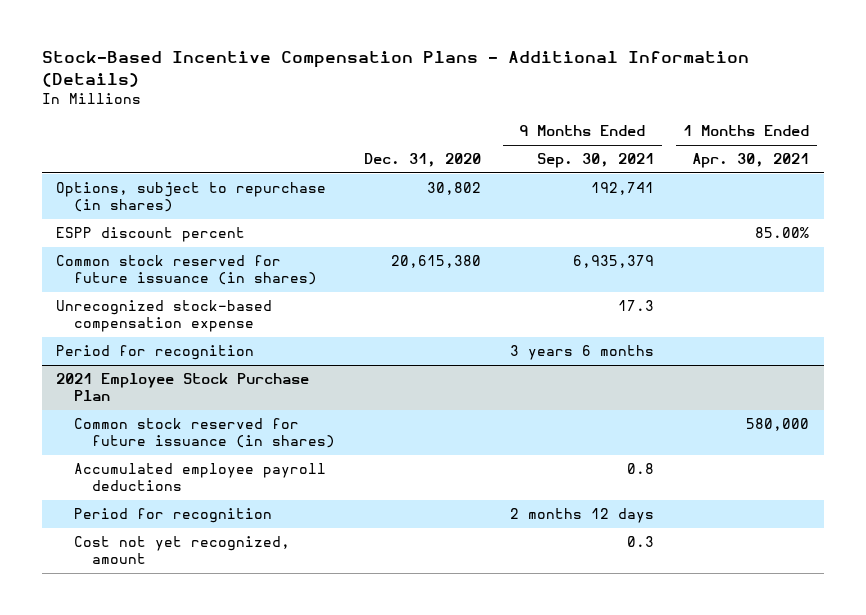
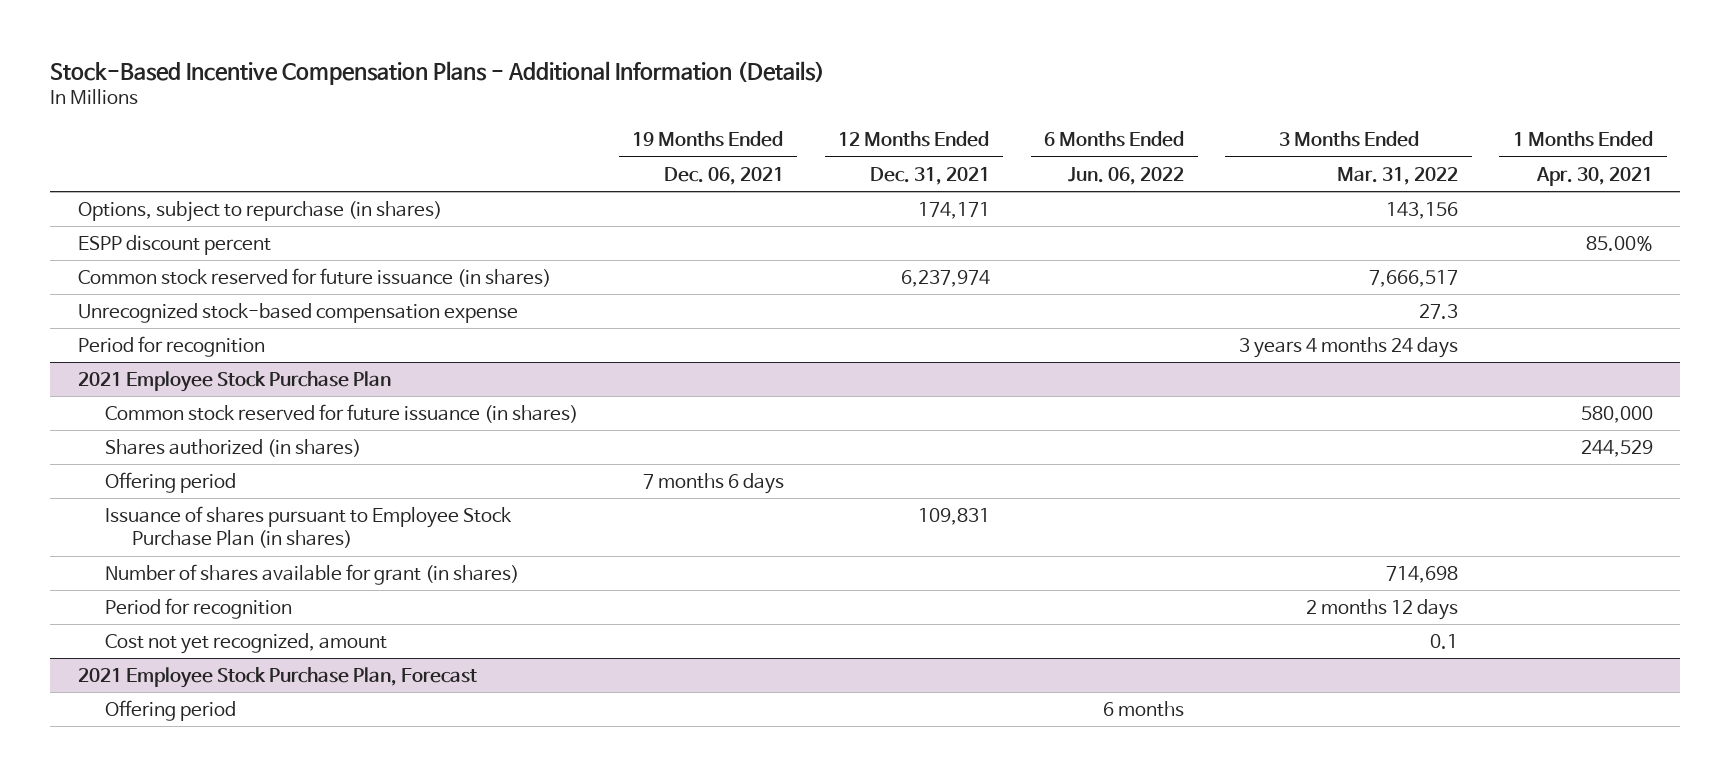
- | Dec. 31, 2020 | 9 Months Ended Sep. 30, 2021 | 1 Months Ended Apr. 30, 2021
+ | 19 Months Ended Dec. 06, 2021 | 12 Months Ended Dec. 31, 2021 | 6 Months Ended Jun. 06, 2022 | 3 Months Ended Mar. 31, 2022 | 1 Months Ended Apr. 30, 2021
@ 2021 Employee Stock Purchase Plan
- Accumulated employee payroll deductions | | 0.8 |
+ Shares authorized (in shares) | | | | | 244,529
+ Offering period | 7 months 6 days | | | |
+ Issuance of shares pursuant to Employee Stock Purchase Plan (in shares) | | 109,831 | | |
+ Number of shares available for grant (in shares) | | | | 714,698 |
+ 2021 Employee Stock Purchase Plan, Forecast
+ Offering period | | | 6 months | |

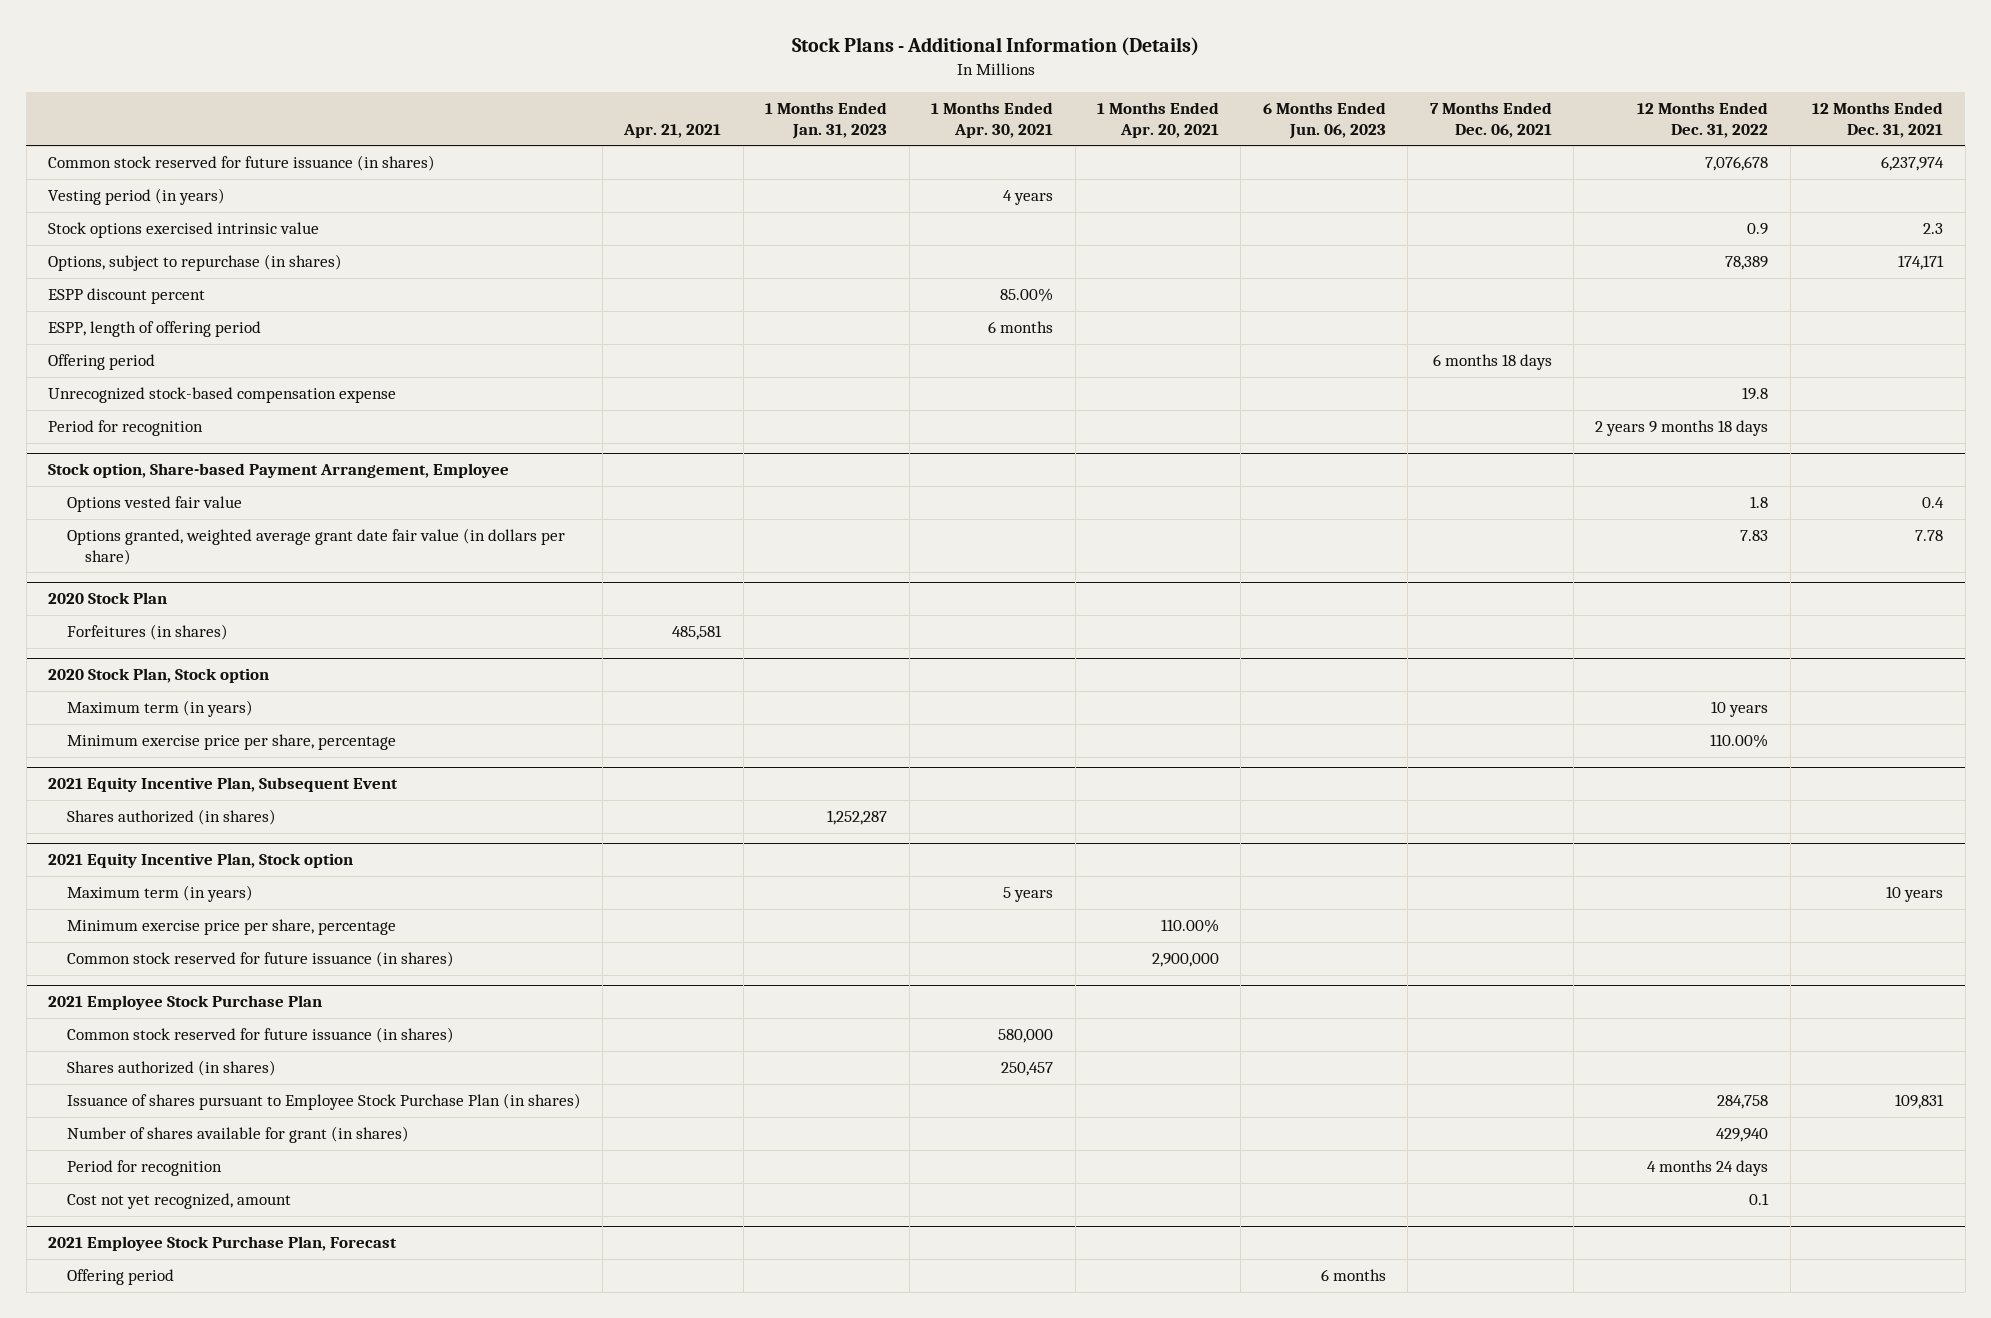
- Stock-Based Incentive Compensation Plans - Additional Information (Details)
+ Stock Plans - Additional Information (Details)
- | 19 Months Ended Dec. 06, 2021 | 12 Months Ended Dec. 31, 2021 | 6 Months Ended Jun. 06, 2022 | 3 Months Ended Mar. 31, 2022 | 1 Months Ended Apr. 30, 2021
+ | Apr. 21, 2021 | 1 Months Ended Jan. 31, 2023 | 1 Months Ended Apr. 30, 2021 | 1 Months Ended Apr. 20, 2021 | 6 Months Ended Jun. 06, 2023 | 7 Months Ended Dec. 06, 2021 | 12 Months Ended Dec. 31, 2022 | 12 Months Ended Dec. 31, 2021
moved up: Common stock reserved for future issuance (in shares) | | | | | | | 7,076,678 | 6,237,974
+ Vesting period (in years) | | | 4 years | | | | |
+ Stock options exercised intrinsic value | | | | | | | 0.9 | 2.3
+ ESPP, length of offering period | | | 6 months | | | | |
+ Offering period | | | | | | 6 months 18 days | |
+ Stock option, Share-based Payment Arrangement, Employee
+ Options vested fair value | | | | | | | 1.8 | 0.4
+ Options granted, weighted average grant date fair value (in dollars per share) | | | | | | | 7.83 | 7.78
+ 2020 Stock Plan
+ Forfeitures (in shares) | 485,581 | | | | | | |
+ 2020 Stock Plan, Stock option
+ Maximum term (in years) | | | | | | | 10 years |
+ Minimum exercise price per share, percentage | | | | | | | 110.00% |
+ 2021 Equity Incentive Plan, Subsequent Event
+ Shares authorized (in shares) | | 1,252,287 | | | | | |
+ 2021 Equity Incentive Plan, Stock option
+ Maximum term (in years) | | | 5 years | | | | | 10 years
+ Minimum exercise price per share, percentage | | | | 110.00% | | | |
+ Common stock reserved for future issuance (in shares) | | | | 2,900,000 | | | |
@ 2021 Employee Stock Purchase Plan
- Shares authorized (in shares) | | | | | 244,529
- Offering period | 7 months 6 days | | | |
+ Shares authorized (in shares) | | | 250,457 | | | | |

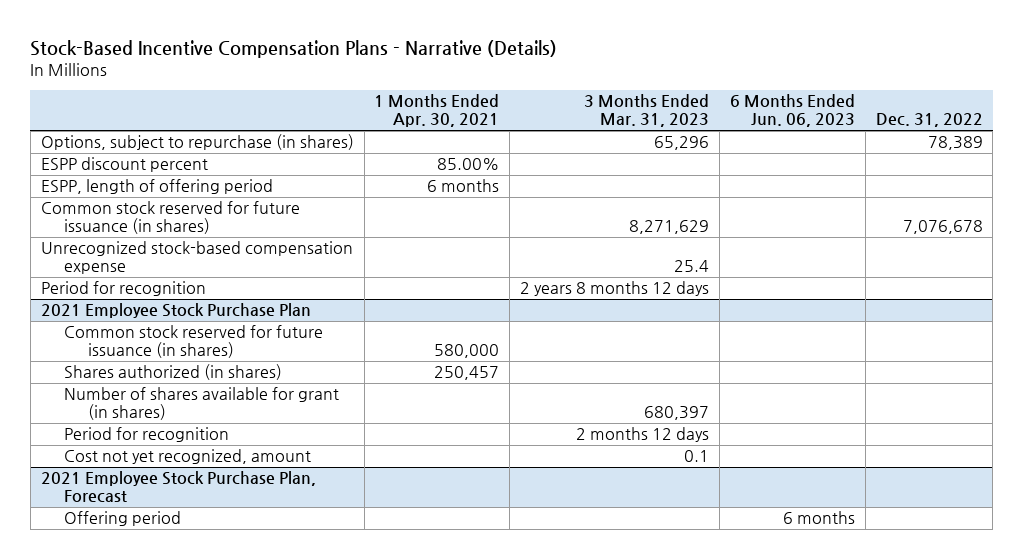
- Stock Plans - Additional Information (Details)
+ Stock-Based Incentive Compensation Plans - Narrative (Details)
- | Apr. 21, 2021 | 1 Months Ended Jan. 31, 2023 | 1 Months Ended Apr. 30, 2021 | 1 Months Ended Apr. 20, 2021 | 6 Months Ended Jun. 06, 2023 | 7 Months Ended Dec. 06, 2021 | 12 Months Ended Dec. 31, 2022 | 12 Months Ended Dec. 31, 2021
+ | 1 Months Ended Apr. 30, 2021 | 3 Months Ended Mar. 31, 2023 | 6 Months Ended Jun. 06, 2023 | Dec. 31, 2022
- Vesting period (in years) | | | 4 years | | | | |
- Stock options exercised intrinsic value | | | | | | | 0.9 | 2.3
- Offering period | | | | | | 6 months 18 days | |
moved down: Common stock reserved for future issuance (in shares) | | 8,271,629 | | 7,076,678
- Stock option, Share-based Payment Arrangement, Employee
- Options vested fair value | | | | | | | 1.8 | 0.4
- Options granted, weighted average grant date fair value (in dollars per share) | | | | | | | 7.83 | 7.78
- 2020 Stock Plan
- Forfeitures (in shares) | 485,581 | | | | | | |
- 2020 Stock Plan, Stock option
- Maximum term (in years) | | | | | | | 10 years |
- Minimum exercise price per share, percentage | | | | | | | 110.00% |
- 2021 Equity Incentive Plan, Subsequent Event
- Shares authorized (in shares) | | 1,252,287 | | | | | |
- 2021 Equity Incentive Plan, Stock option
- Maximum term (in years) | | | 5 years | | | | | 10 years
- Minimum exercise price per share, percentage | | | | 110.00% | | | |
- Common stock reserved for future issuance (in shares) | | | | 2,900,000 | | | |
@ 2021 Employee Stock Purchase Plan
- Issuance of shares pursuant to Employee Stock Purchase Plan (in shares) | | | | | | | 284,758 | 109,831

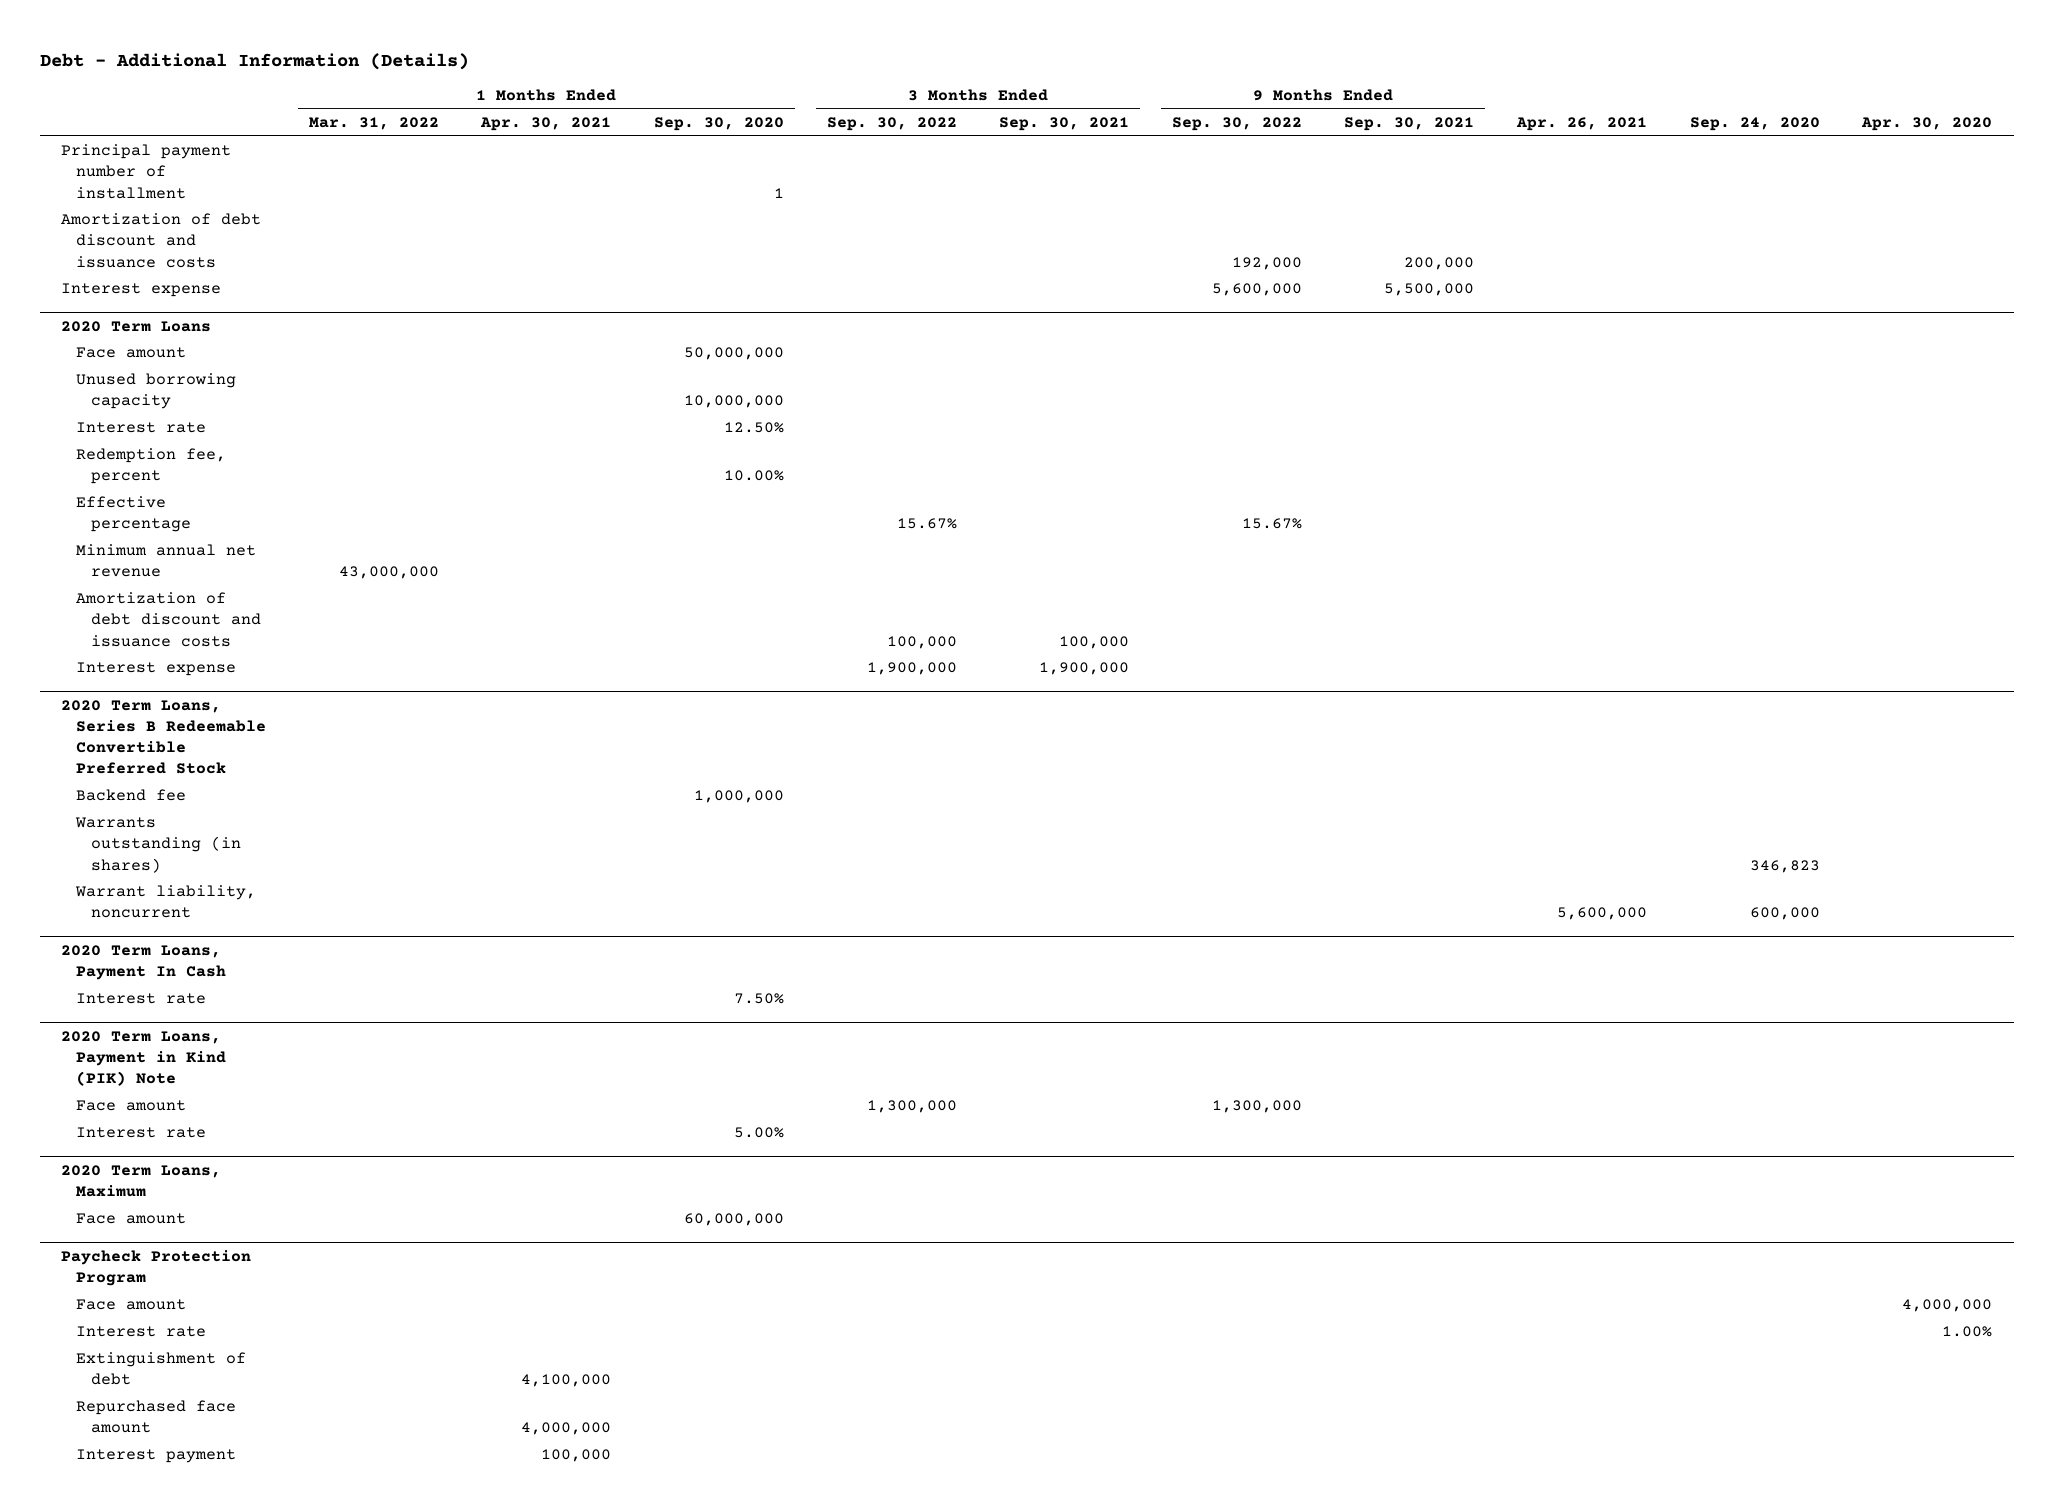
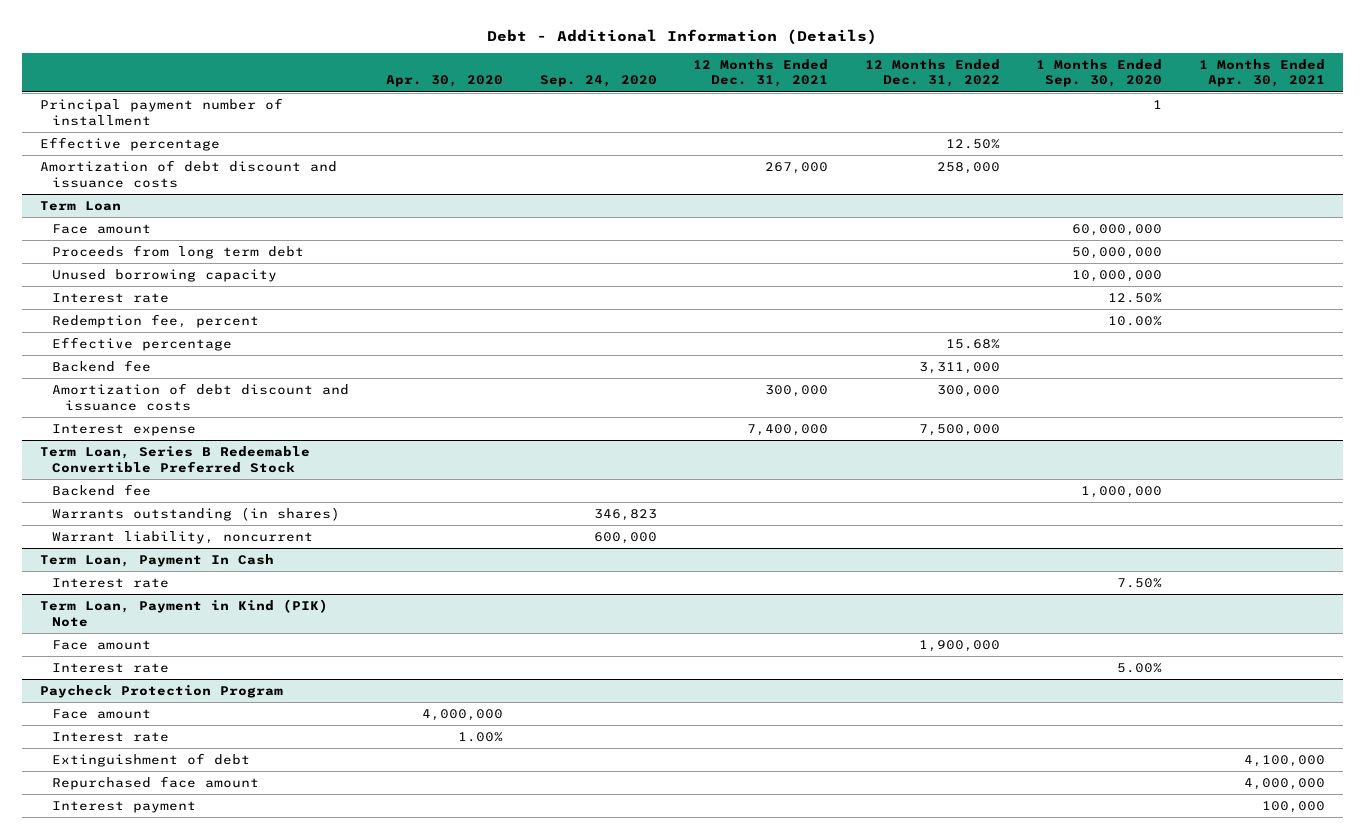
- | 1 Months Ended Mar. 31, 2022 | 1 Months Ended Apr. 30, 2021 | 1 Months Ended Sep. 30, 2020 | 3 Months Ended Sep. 30, 2022 | 3 Months Ended Sep. 30, 2021 | 9 Months Ended Sep. 30, 2022 | 9 Months Ended Sep. 30, 2021 | Apr. 26, 2021 | Sep. 24, 2020 | Apr. 30, 2020
+ | Apr. 30, 2020 | Sep. 24, 2020 | 12 Months Ended Dec. 31, 2021 | 12 Months Ended Dec. 31, 2022 | 1 Months Ended Sep. 30, 2020 | 1 Months Ended Apr. 30, 2021
+ Effective percentage | | | | 12.50% | |
- Interest expense | | | | | | 5,600,000 | 5,500,000 | | |
- 2020 Term Loans
- Face amount | | | 50,000,000 | | | | | | |
+ Term Loan
+ Face amount | | | | | 60,000,000 |
+ Proceeds from long term debt | | | | | 50,000,000 |
- Minimum annual net revenue | 43,000,000 | | | | | | | | |
+ Backend fee | | | | 3,311,000 | |
- 2020 Term Loans, Series B Redeemable Convertible Preferred Stock
+ Term Loan, Series B Redeemable Convertible Preferred Stock
- 2020 Term Loans, Payment In Cash
+ Term Loan, Payment In Cash
- 2020 Term Loans, Payment in Kind (PIK) Note
+ Term Loan, Payment in Kind (PIK) Note
- 2020 Term Loans, Maximum
- Face amount | | | 60,000,000 | | | | | | |

